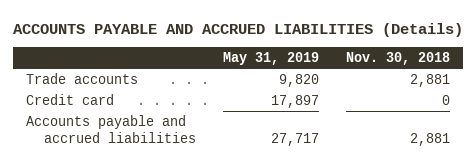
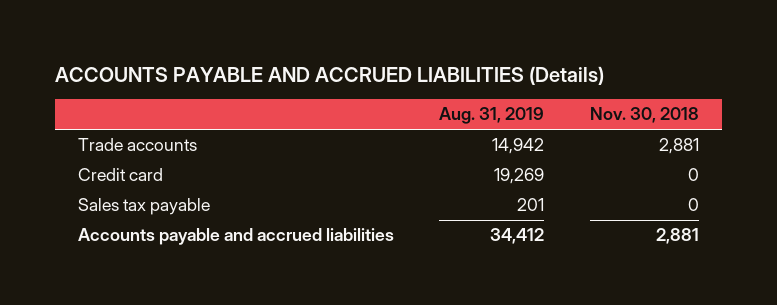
- | May 31, 2019 | Nov. 30, 2018
+ | Aug. 31, 2019 | Nov. 30, 2018
+ Sales tax payable | 201 | 0

